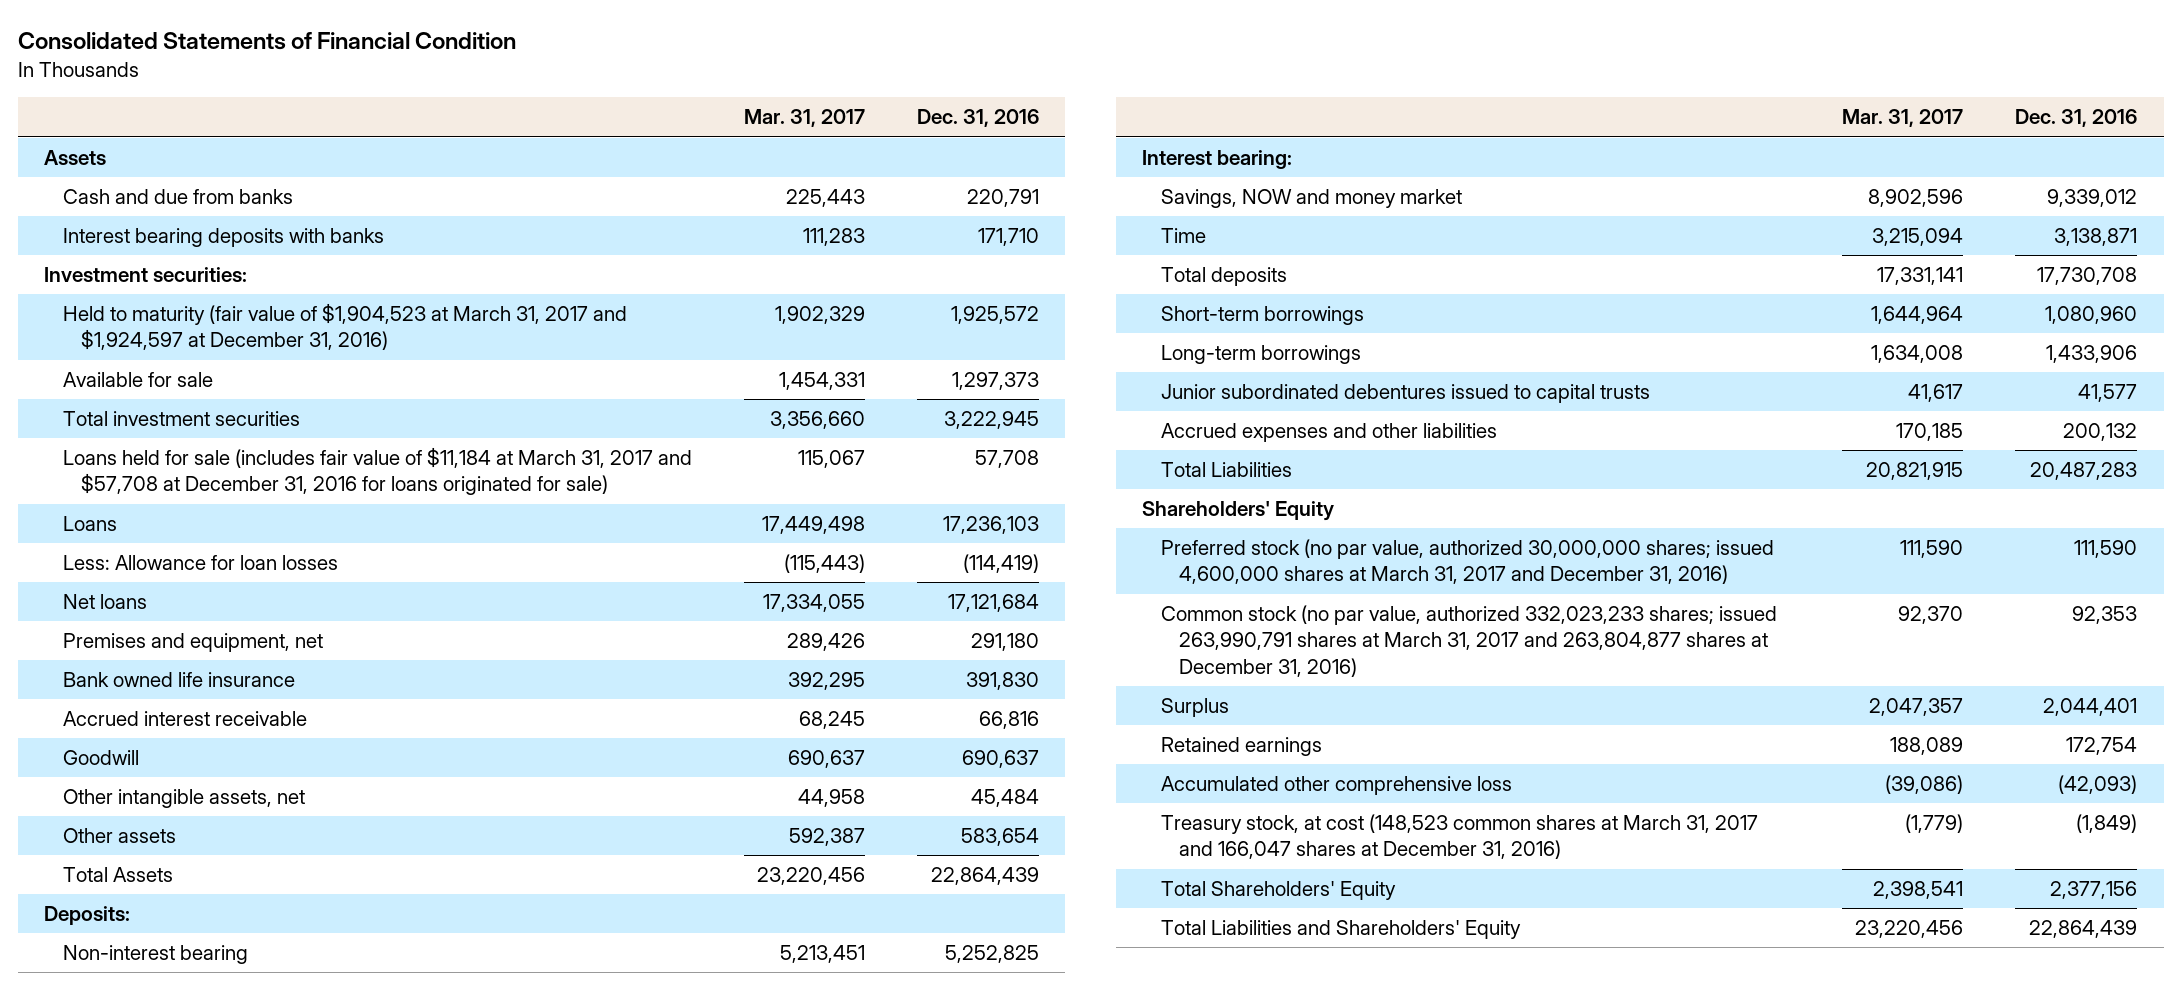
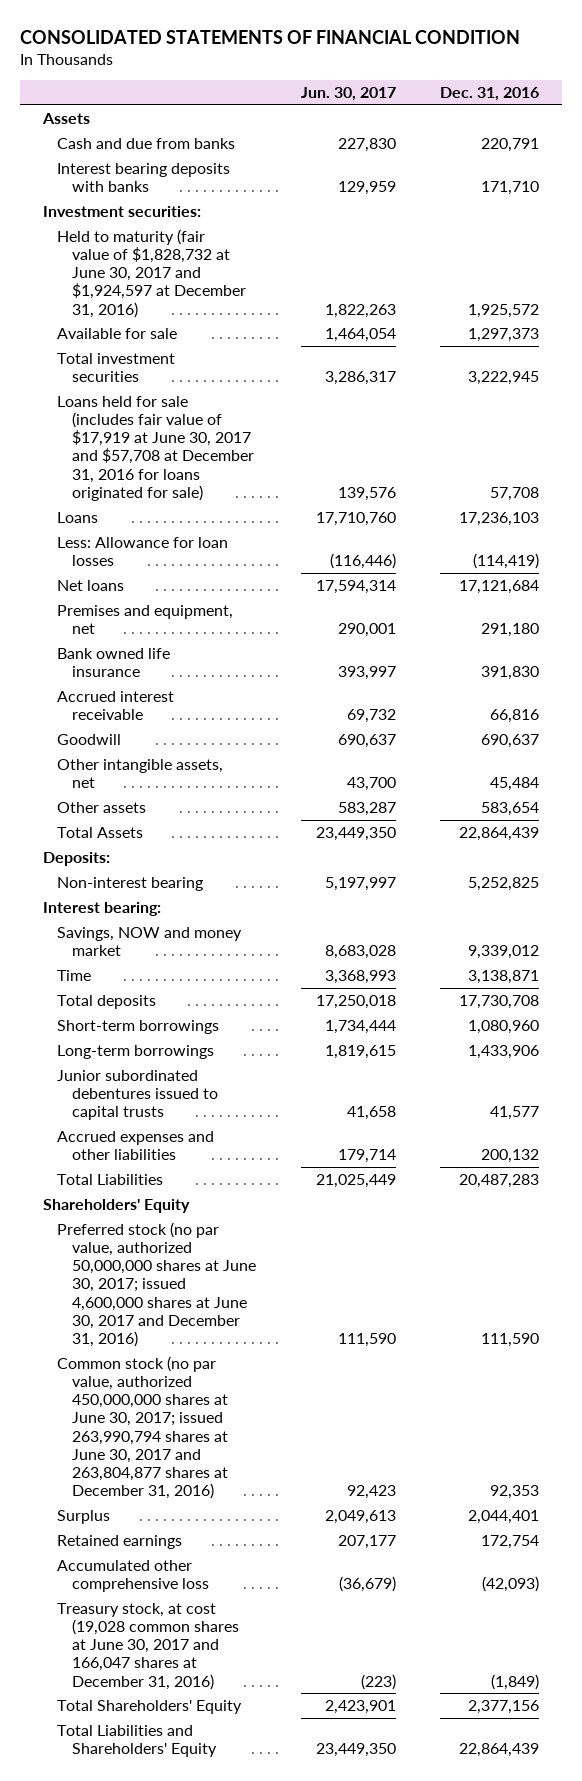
- Consolidated Statements of Financial Condition
+ CONSOLIDATED STATEMENTS OF FINANCIAL CONDITION
- | Mar. 31, 2017 | Dec. 31, 2016
+ | Jun. 30, 2017 | Dec. 31, 2016
- Held to maturity (fair value of $1,904,523 at March 31, 2017 and $1,924,597 at December 31, 2016) | 1,902,329 | 1,925,572
+ Held to maturity (fair value of $1,828,732 at June 30, 2017 and $1,924,597 at December 31, 2016) | 1,822,263 | 1,925,572
- Loans held for sale (includes fair value of $11,184 at March 31, 2017 and $57,708 at December 31, 2016 for loans originated for sale) | 115,067 | 57,708
+ Loans held for sale (includes fair value of $17,919 at June 30, 2017 and $57,708 at December 31, 2016 for loans originated for sale) | 139,576 | 57,708
- Preferred stock (no par value, authorized 30,000,000 shares; issued 4,600,000 shares at March 31, 2017 and December 31, 2016) | 111,590 | 111,590
- Common stock (no par value, authorized 332,023,233 shares; issued 263,990,791 shares at March 31, 2017 and 263,804,877 shares at December 31, 2016) | 92,370 | 92,353
+ Preferred stock (no par value, authorized 50,000,000 shares at June 30, 2017; issued 4,600,000 shares at June 30, 2017 and December 31, 2016) | 111,590 | 111,590
+ Common stock (no par value, authorized 450,000,000 shares at June 30, 2017; issued 263,990,794 shares at June 30, 2017 and 263,804,877 shares at December 31, 2016) | 92,423 | 92,353
- Treasury stock, at cost (148,523 common shares at March 31, 2017 and 166,047 shares at December 31, 2016) | (1,779) | (1,849)
+ Treasury stock, at cost (19,028 common shares at June 30, 2017 and 166,047 shares at December 31, 2016) | (223) | (1,849)

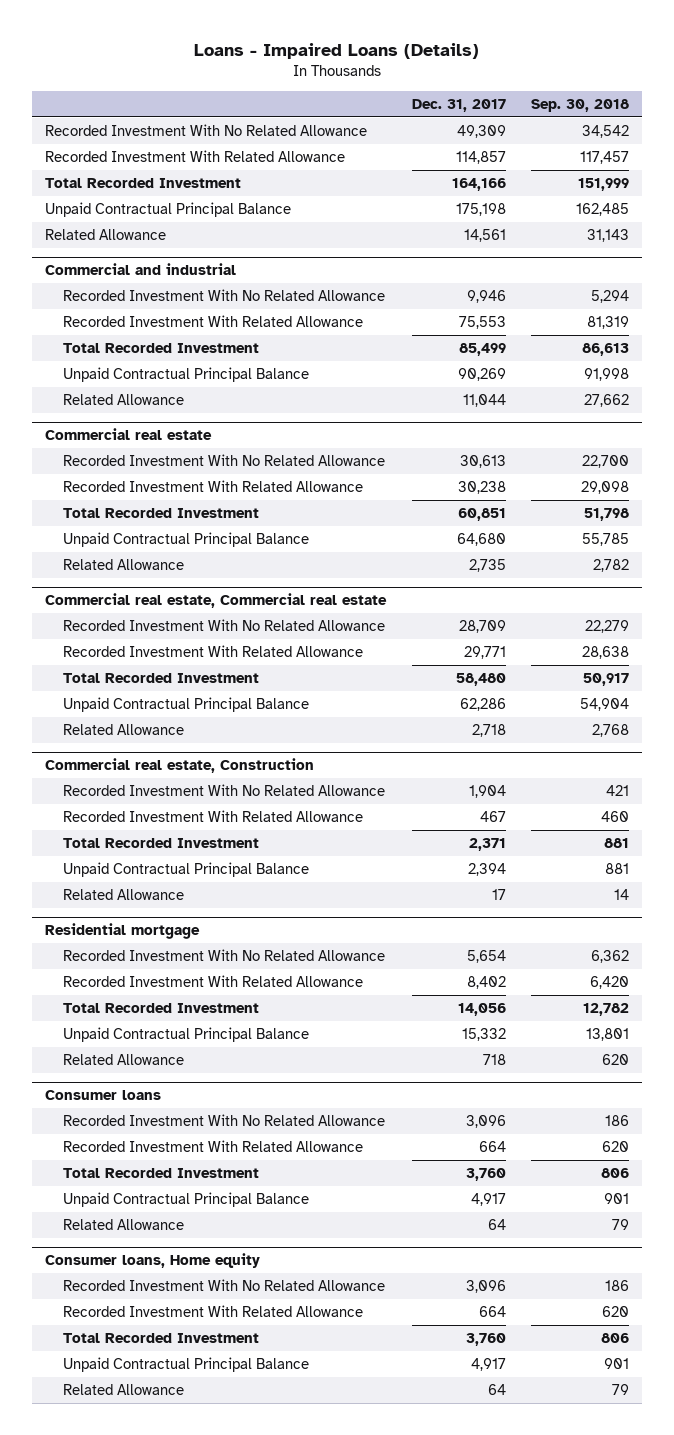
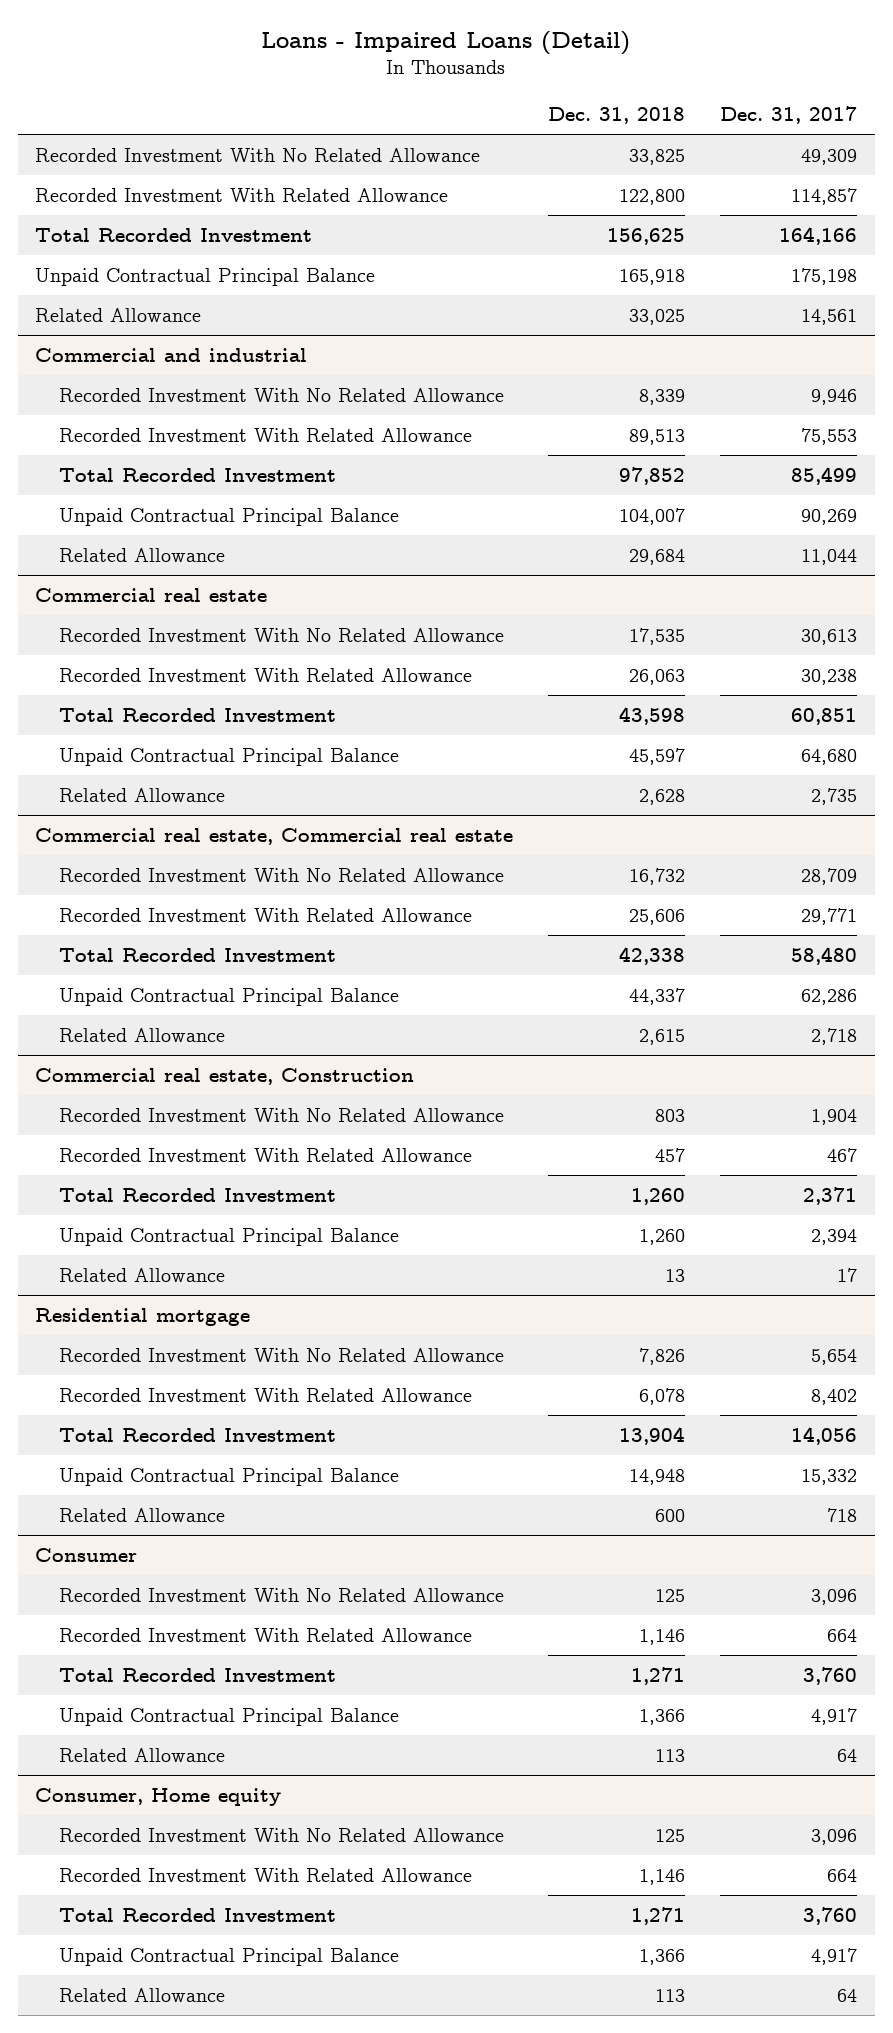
- Loans - Impaired Loans (Details)
+ Loans - Impaired Loans (Detail)
- | Dec. 31, 2017 | Sep. 30, 2018
+ | Dec. 31, 2018 | Dec. 31, 2017
- Consumer loans
+ Consumer
- Consumer loans, Home equity
+ Consumer, Home equity

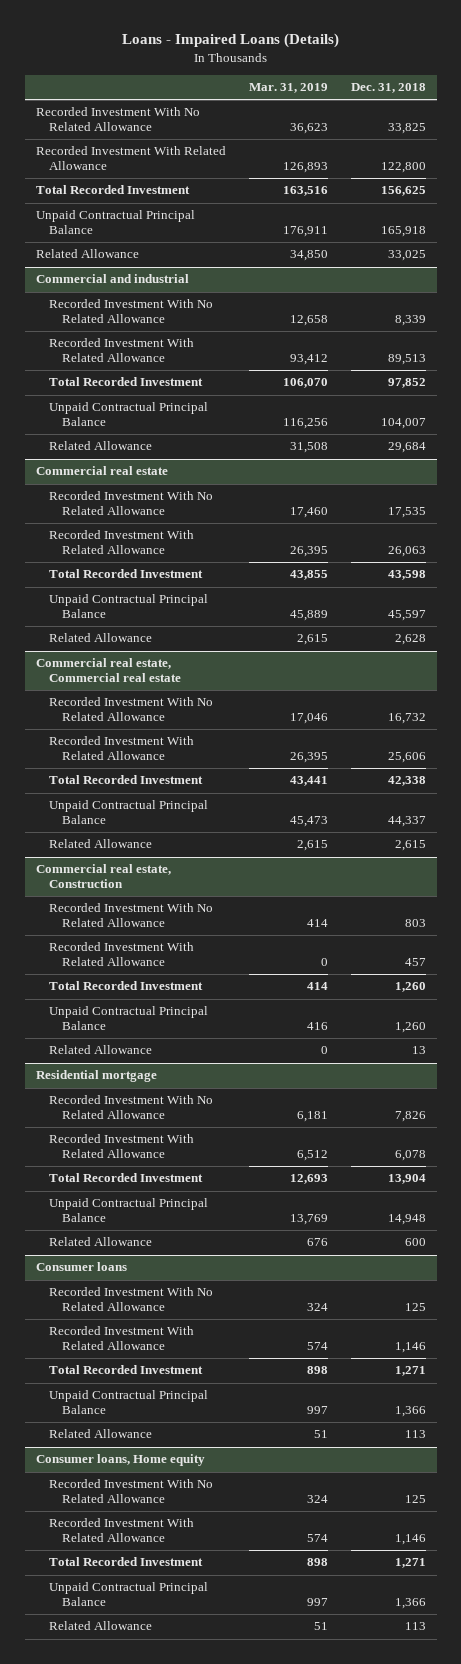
- Loans - Impaired Loans (Detail)
+ Loans - Impaired Loans (Details)
- | Dec. 31, 2018 | Dec. 31, 2017
+ | Mar. 31, 2019 | Dec. 31, 2018
- Consumer
+ Consumer loans
- Consumer, Home equity
+ Consumer loans, Home equity

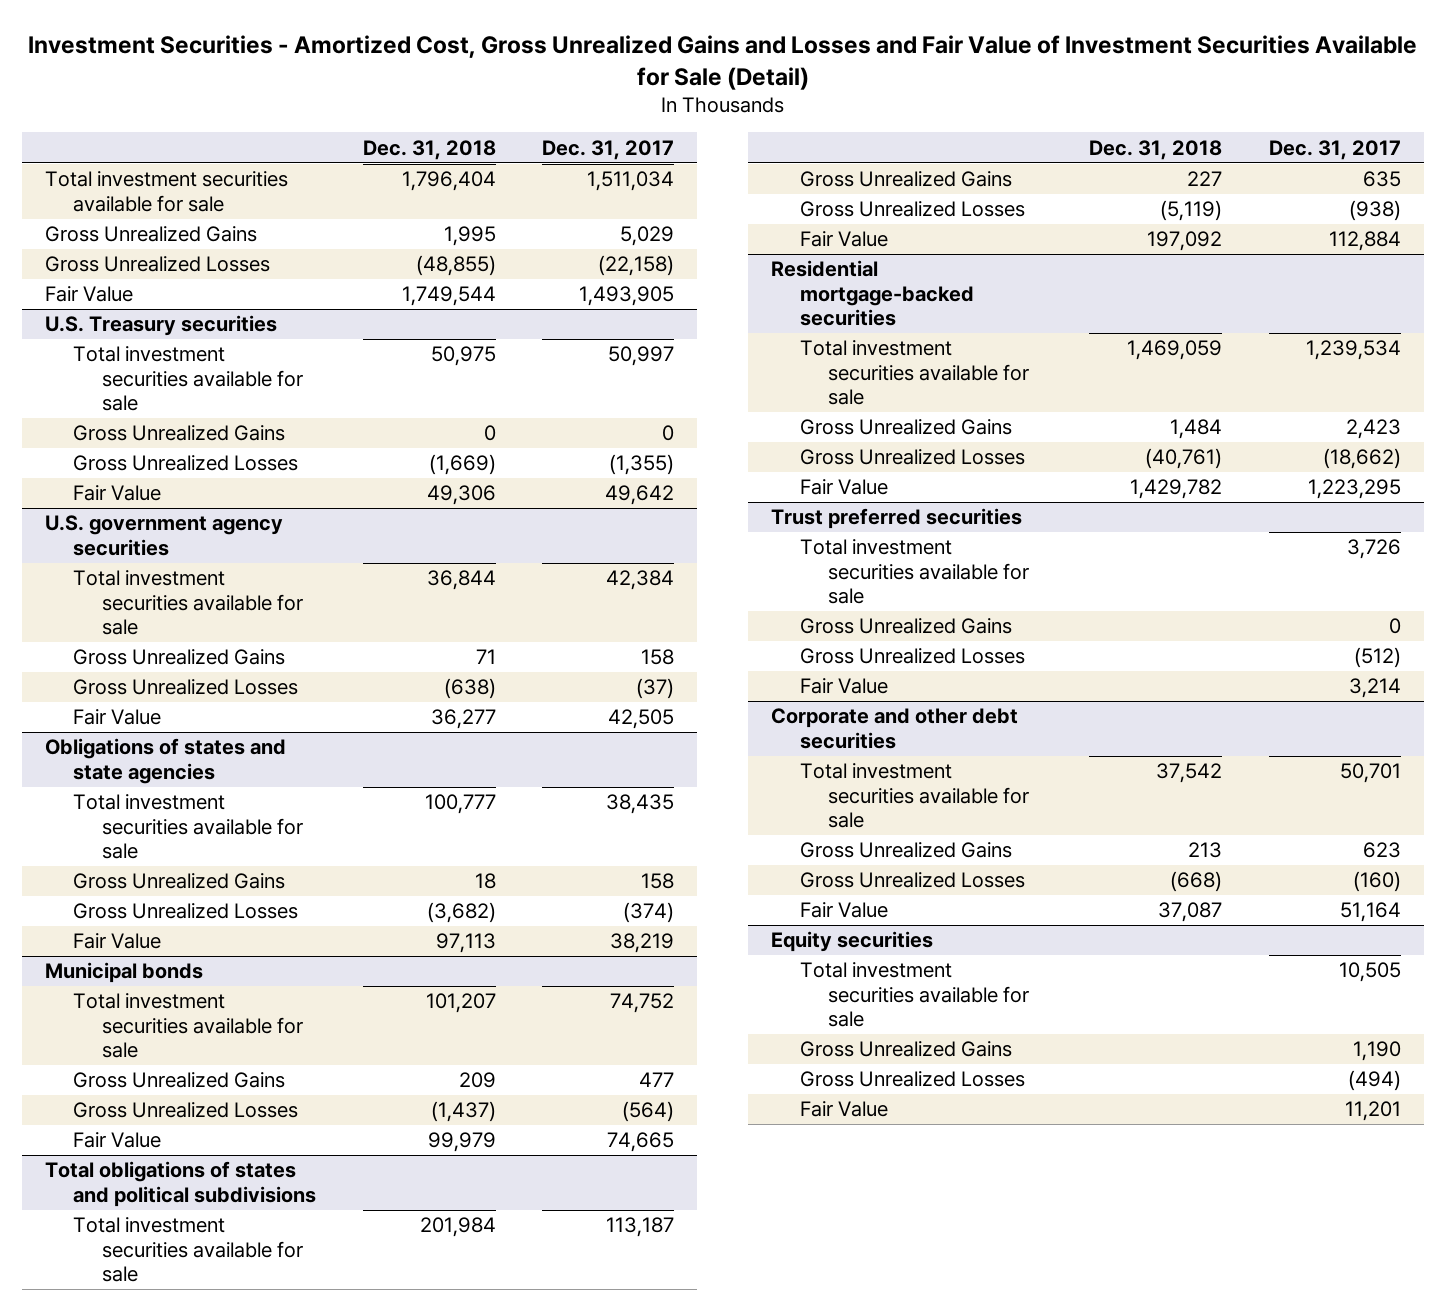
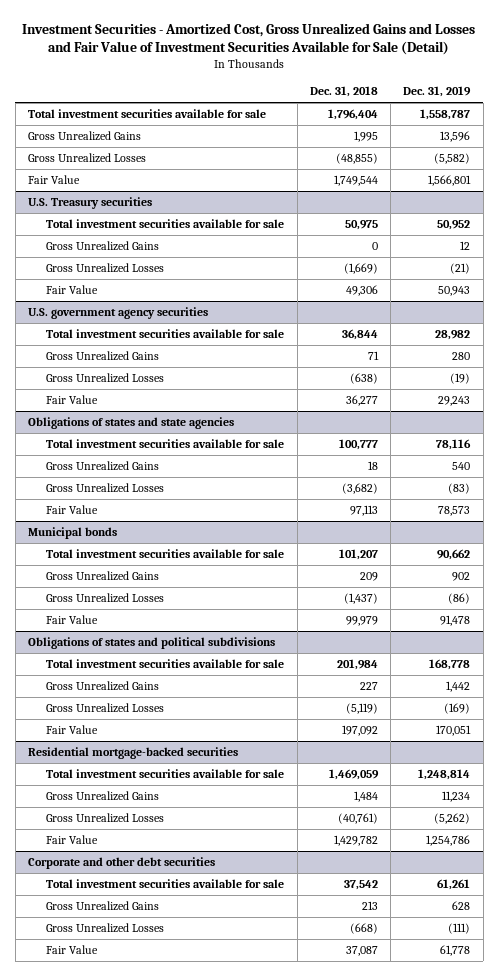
- | Dec. 31, 2018 | Dec. 31, 2017
+ | Dec. 31, 2018 | Dec. 31, 2019
- Total obligations of states and political subdivisions
+ Obligations of states and political subdivisions
- Trust preferred securities
- Total investment securities available for sale | | 3,726
- Gross Unrealized Gains | | 0
- Gross Unrealized Losses | | (512)
- Fair Value | | 3,214
- Equity securities
- Total investment securities available for sale | | 10,505
- Gross Unrealized Gains | | 1,190
- Gross Unrealized Losses | | (494)
- Fair Value | | 11,201

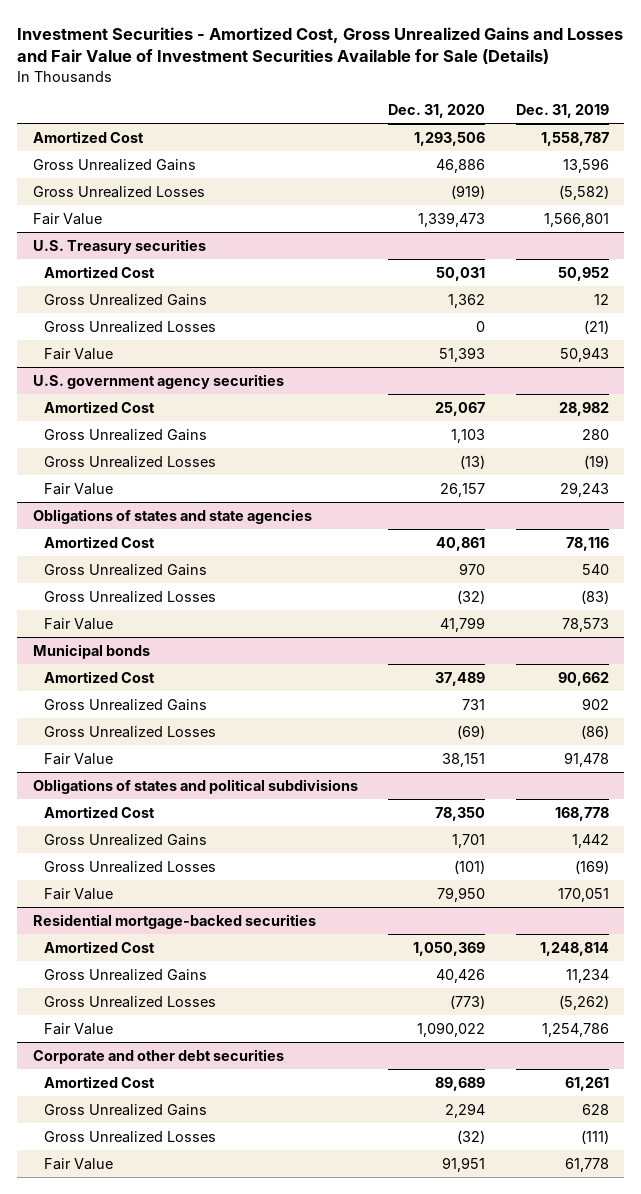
- Investment Securities - Amortized Cost, Gross Unrealized Gains and Losses and Fair Value of Investment Securities Available for Sale (Detail)
+ Investment Securities - Amortized Cost, Gross Unrealized Gains and Losses and Fair Value of Investment Securities Available for Sale (Details)
- | Dec. 31, 2018 | Dec. 31, 2019
+ | Dec. 31, 2020 | Dec. 31, 2019
- Total investment securities available for sale | 1,796,404 | 1,558,787
+ Amortized Cost | 1,293,506 | 1,558,787
@ U.S. Treasury securities
- Total investment securities available for sale | 50,975 | 50,952
+ Amortized Cost | 50,031 | 50,952
@ U.S. government agency securities
- Total investment securities available for sale | 36,844 | 28,982
+ Amortized Cost | 25,067 | 28,982
@ Obligations of states and state agencies
- Total investment securities available for sale | 100,777 | 78,116
+ Amortized Cost | 40,861 | 78,116
@ Municipal bonds
- Total investment securities available for sale | 101,207 | 90,662
+ Amortized Cost | 37,489 | 90,662
@ Obligations of states and political subdivisions
- Total investment securities available for sale | 201,984 | 168,778
+ Amortized Cost | 78,350 | 168,778
@ Residential mortgage-backed securities
- Total investment securities available for sale | 1,469,059 | 1,248,814
+ Amortized Cost | 1,050,369 | 1,248,814
@ Corporate and other debt securities
- Total investment securities available for sale | 37,542 | 61,261
+ Amortized Cost | 89,689 | 61,261

